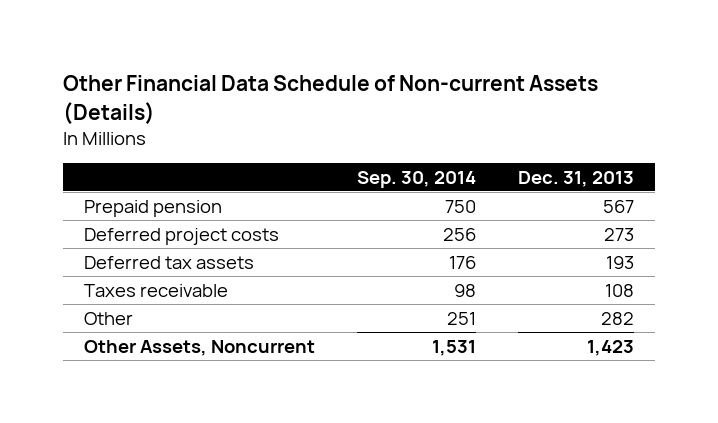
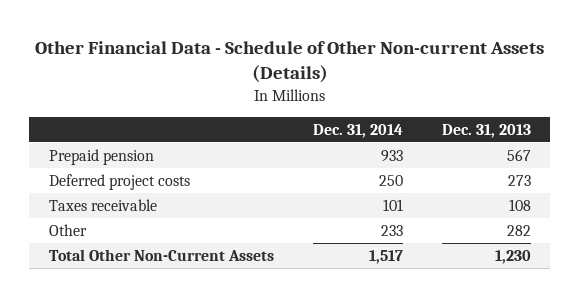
- Other Financial Data Schedule of Non-current Assets (Details)
+ Other Financial Data - Schedule of Other Non-current Assets (Details)
- | Sep. 30, 2014 | Dec. 31, 2013
+ | Dec. 31, 2014 | Dec. 31, 2013
- Deferred tax assets | 176 | 193
- Other Assets, Noncurrent | 1,531 | 1,423
+ Total Other Non-Current Assets | 1,517 | 1,230

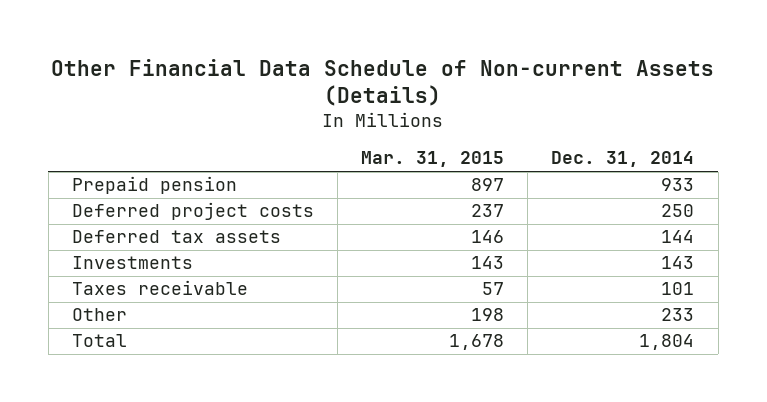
- Other Financial Data - Schedule of Other Non-current Assets (Details)
+ Other Financial Data Schedule of Non-current Assets (Details)
- | Dec. 31, 2014 | Dec. 31, 2013
+ | Mar. 31, 2015 | Dec. 31, 2014
+ Deferred tax assets | 146 | 144
+ Investments | 143 | 143
- Total Other Non-Current Assets | 1,517 | 1,230
+ Total | 1,678 | 1,804

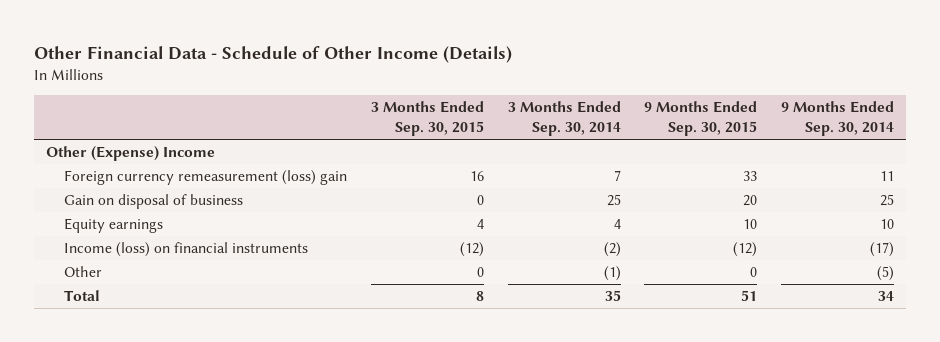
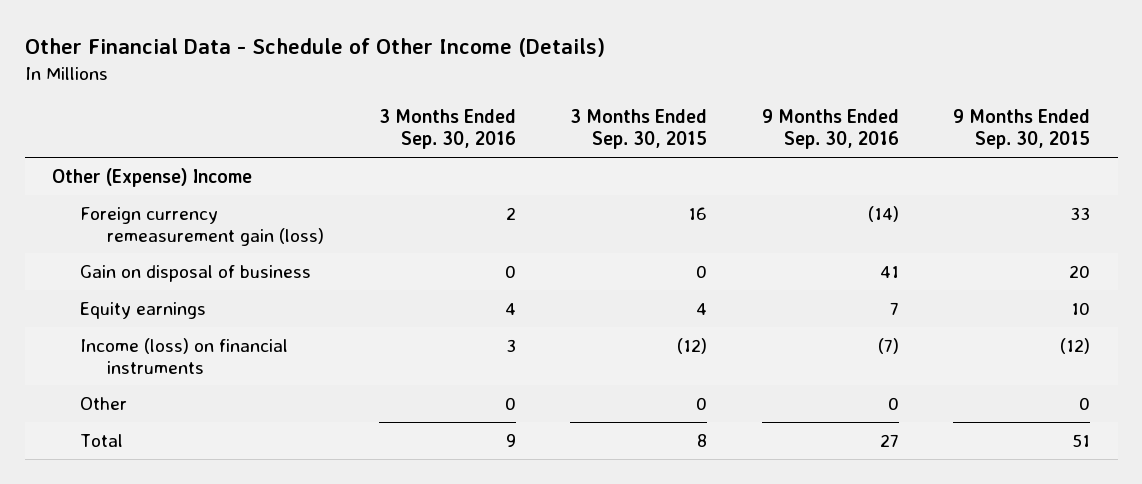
- | 3 Months Ended Sep. 30, 2015 | 3 Months Ended Sep. 30, 2014 | 9 Months Ended Sep. 30, 2015 | 9 Months Ended Sep. 30, 2014
+ | 3 Months Ended Sep. 30, 2016 | 3 Months Ended Sep. 30, 2015 | 9 Months Ended Sep. 30, 2016 | 9 Months Ended Sep. 30, 2015
- Foreign currency remeasurement (loss) gain | 16 | 7 | 33 | 11
+ Foreign currency remeasurement gain (loss) | 2 | 16 | (14) | 33

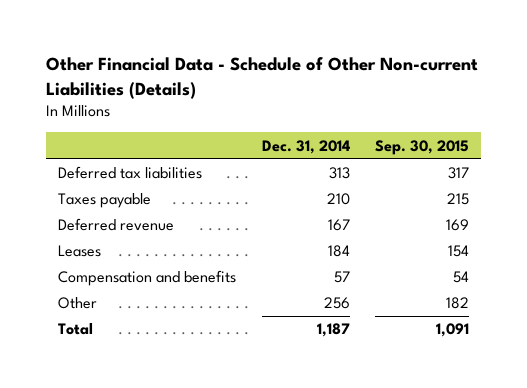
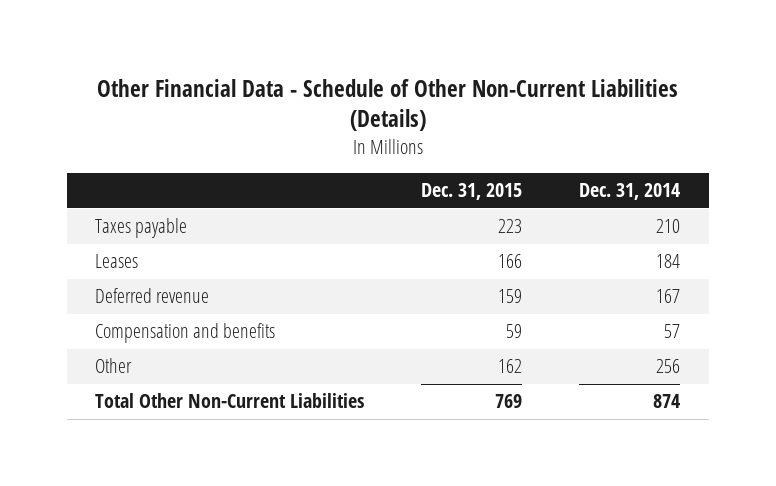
- Other Financial Data - Schedule of Other Non-current Liabilities (Details)
+ Other Financial Data - Schedule of Other Non-Current Liabilities (Details)
- | Dec. 31, 2014 | Sep. 30, 2015
+ | Dec. 31, 2015 | Dec. 31, 2014
- Deferred tax liabilities | 313 | 317
moved down: Deferred revenue | 159 | 167
- Total | 1,187 | 1,091
+ Total Other Non-Current Liabilities | 769 | 874

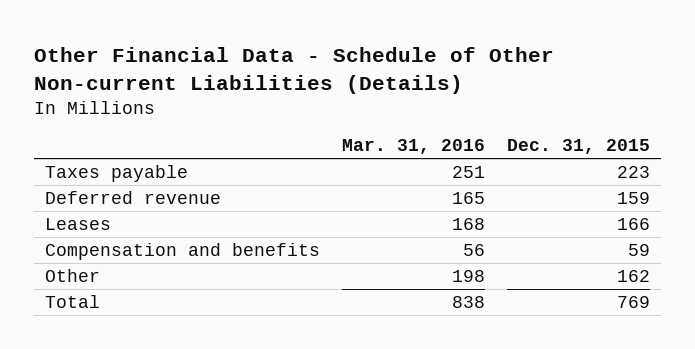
- Other Financial Data - Schedule of Other Non-Current Liabilities (Details)
+ Other Financial Data - Schedule of Other Non-current Liabilities (Details)
- | Dec. 31, 2015 | Dec. 31, 2014
+ | Mar. 31, 2016 | Dec. 31, 2015
moved down: Leases | 168 | 166
- Total Other Non-Current Liabilities | 769 | 874
+ Total | 838 | 769

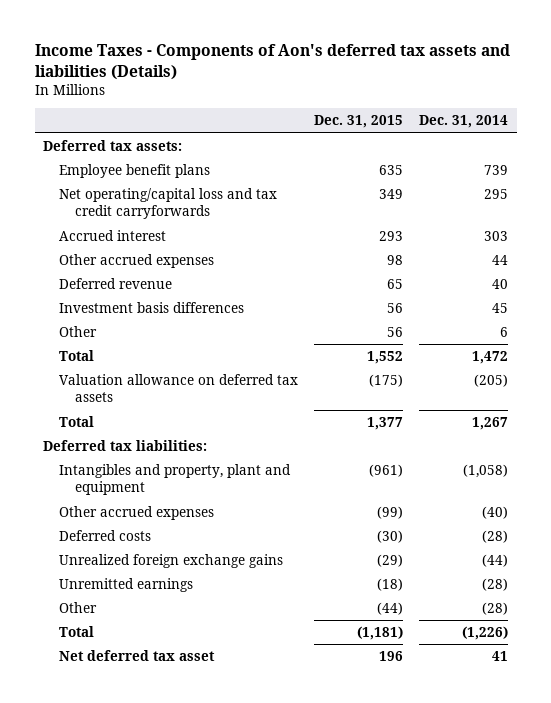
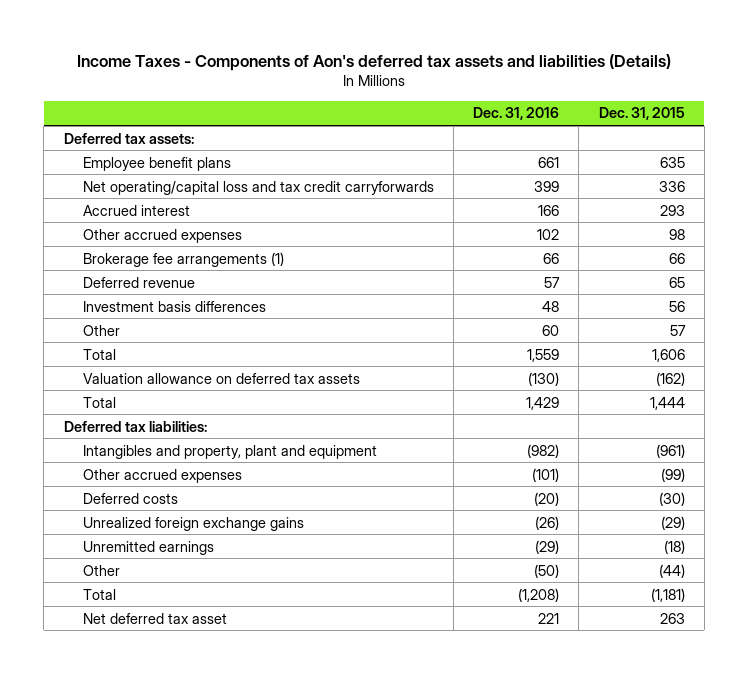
- | Dec. 31, 2015 | Dec. 31, 2014
+ | Dec. 31, 2016 | Dec. 31, 2015
- Net operating/capital loss and tax credit carryforwards | 349 | 295
+ Net operating/capital loss and tax credit carryforwards | 399 | 336
+ Brokerage fee arrangements (1) | 66 | 66
- Other | 56 | 6
- Total | 1,552 | 1,472
- Valuation allowance on deferred tax assets | (175) | (205)
- Total | 1,377 | 1,267
+ Other | 60 | 57
+ Total | 1,559 | 1,606
+ Valuation allowance on deferred tax assets | (130) | (162)
+ Total | 1,429 | 1,444
- Net deferred tax asset | 196 | 41
+ Net deferred tax asset | 221 | 263

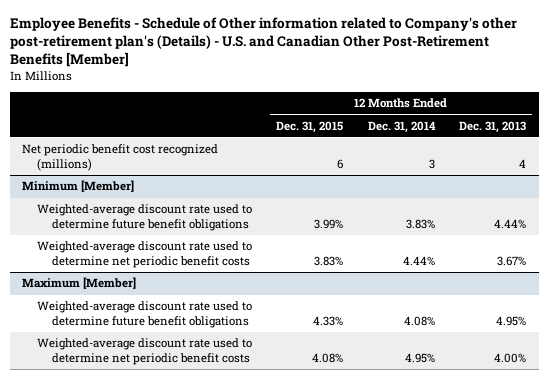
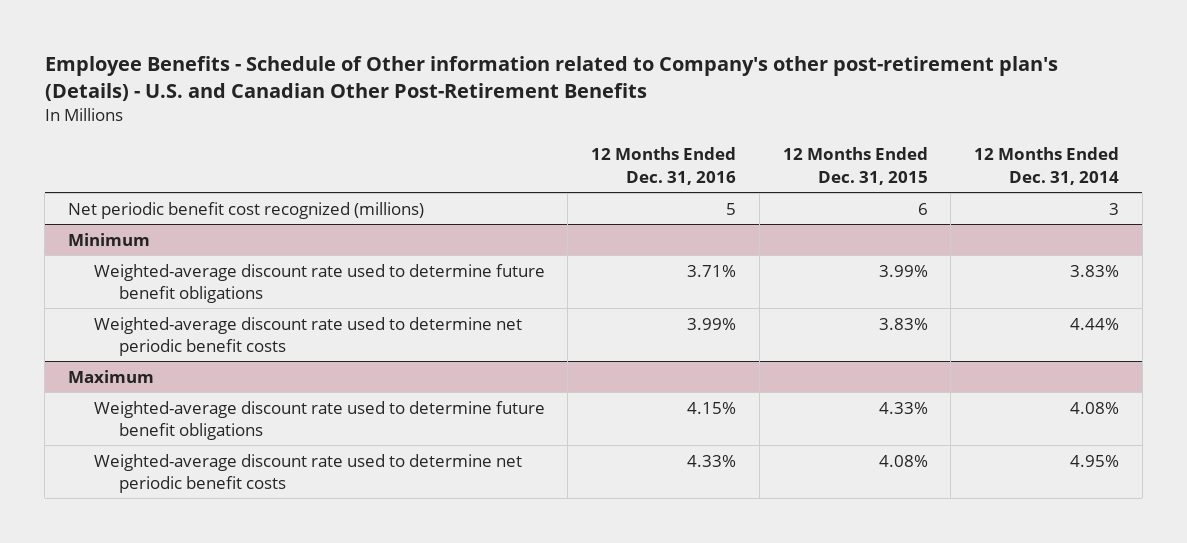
- Employee Benefits - Schedule of Other information related to Company's other post-retirement plan's (Details) - U.S. and Canadian Other Post-Retirement Benefits [Member]
+ Employee Benefits - Schedule of Other information related to Company's other post-retirement plan's (Details) - U.S. and Canadian Other Post-Retirement Benefits
- | 12 Months Ended Dec. 31, 2015 | 12 Months Ended Dec. 31, 2014 | 12 Months Ended Dec. 31, 2013
+ | 12 Months Ended Dec. 31, 2016 | 12 Months Ended Dec. 31, 2015 | 12 Months Ended Dec. 31, 2014
- Minimum [Member]
+ Minimum
- Maximum [Member]
+ Maximum

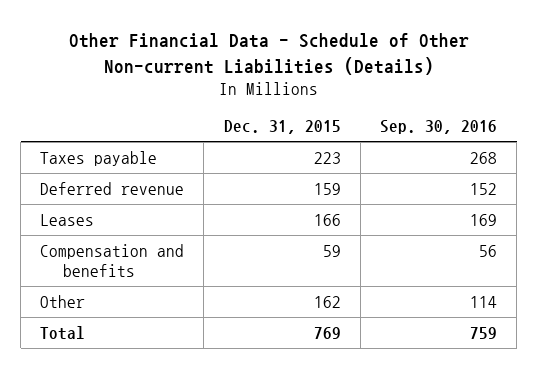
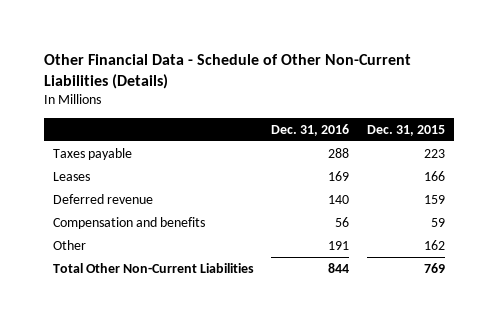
- Other Financial Data - Schedule of Other Non-current Liabilities (Details)
+ Other Financial Data - Schedule of Other Non-Current Liabilities (Details)
- | Dec. 31, 2015 | Sep. 30, 2016
+ | Dec. 31, 2016 | Dec. 31, 2015
moved down: Deferred revenue | 140 | 159
- Total | 769 | 759
+ Total Other Non-Current Liabilities | 844 | 769

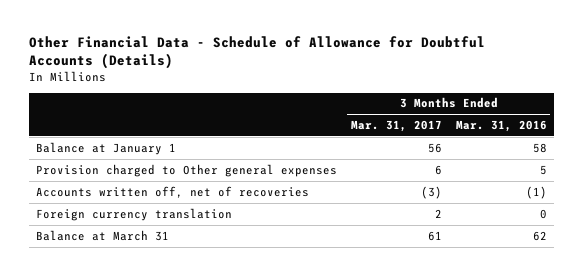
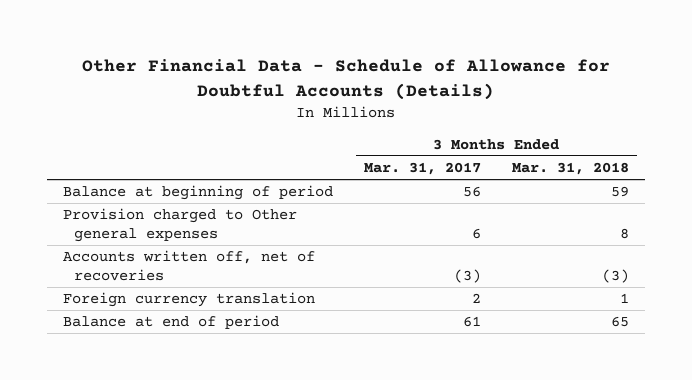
- | 3 Months Ended Mar. 31, 2017 | 3 Months Ended Mar. 31, 2016
+ | 3 Months Ended Mar. 31, 2017 | 3 Months Ended Mar. 31, 2018
- Balance at January 1 | 56 | 58
+ Balance at beginning of period | 56 | 59
- Balance at March 31 | 61 | 62
+ Balance at end of period | 61 | 65

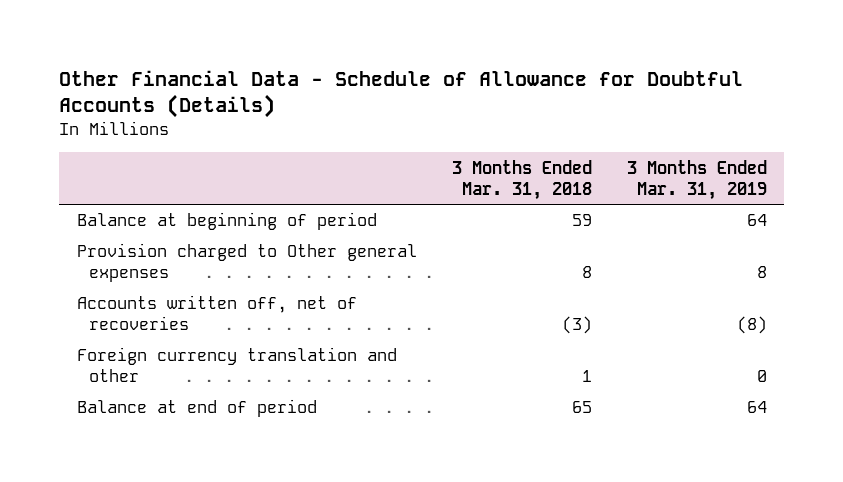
- | 3 Months Ended Mar. 31, 2017 | 3 Months Ended Mar. 31, 2018
+ | 3 Months Ended Mar. 31, 2018 | 3 Months Ended Mar. 31, 2019
- Foreign currency translation | 2 | 1
+ Foreign currency translation and other | 1 | 0

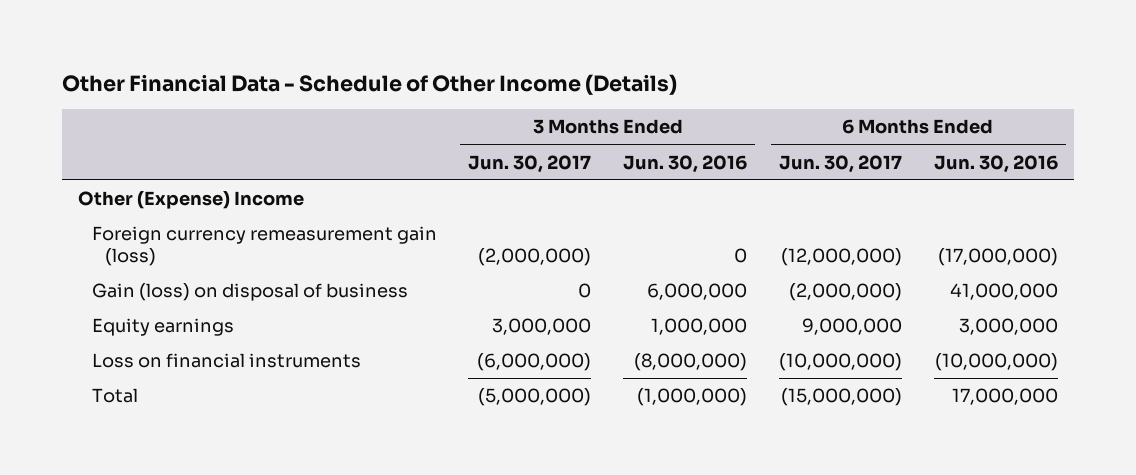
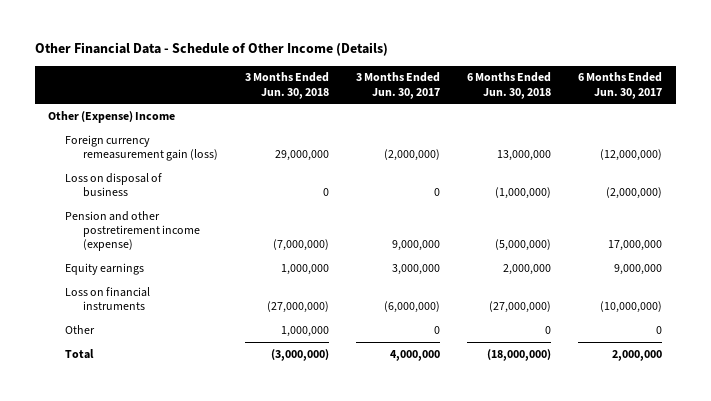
- | 3 Months Ended Jun. 30, 2017 | 3 Months Ended Jun. 30, 2016 | 6 Months Ended Jun. 30, 2017 | 6 Months Ended Jun. 30, 2016
+ | 3 Months Ended Jun. 30, 2018 | 3 Months Ended Jun. 30, 2017 | 6 Months Ended Jun. 30, 2018 | 6 Months Ended Jun. 30, 2017
- Gain (loss) on disposal of business | 0 | 6,000,000 | (2,000,000) | 41,000,000
+ Loss on disposal of business | 0 | 0 | (1,000,000) | (2,000,000)
+ Pension and other postretirement income (expense) | (7,000,000) | 9,000,000 | (5,000,000) | 17,000,000
- Total | (5,000,000) | (1,000,000) | (15,000,000) | 17,000,000
+ Other | 1,000,000 | 0 | 0 | 0
+ Total | (3,000,000) | 4,000,000 | (18,000,000) | 2,000,000

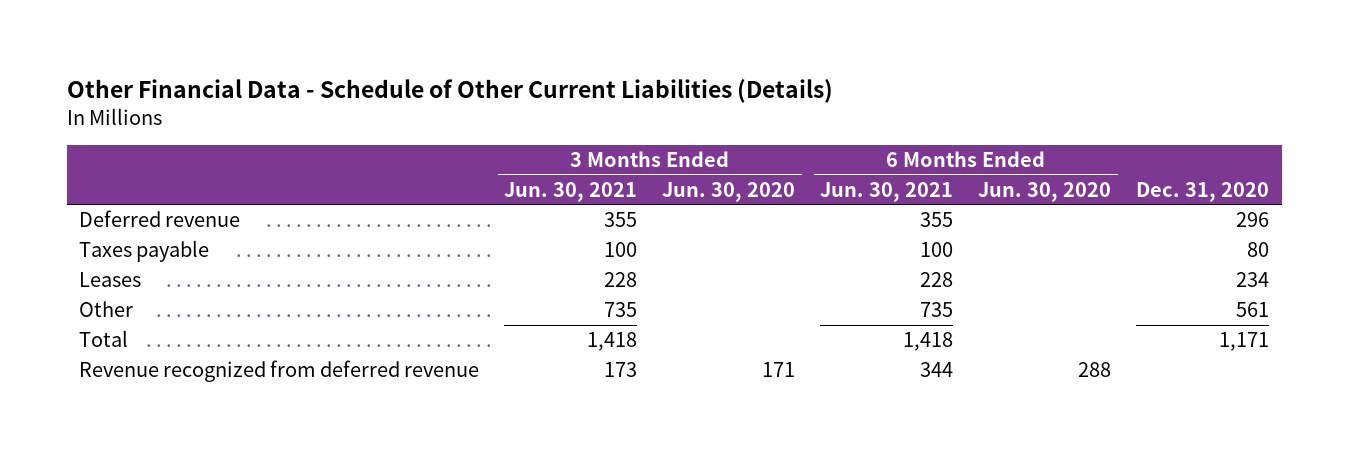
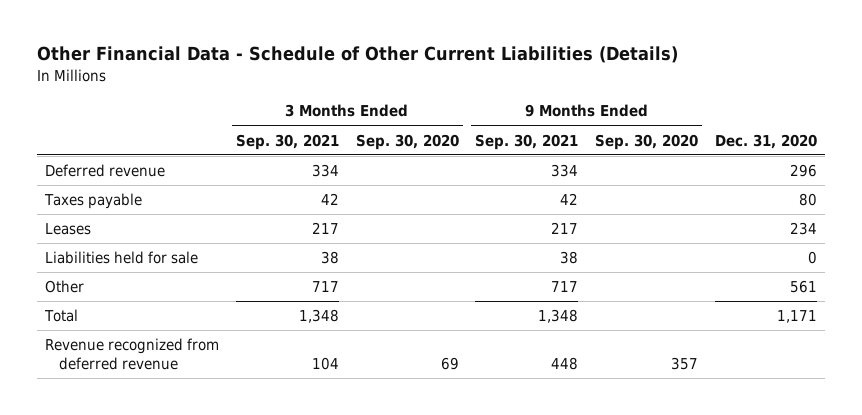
- | 3 Months Ended Jun. 30, 2021 | 3 Months Ended Jun. 30, 2020 | 6 Months Ended Jun. 30, 2021 | 6 Months Ended Jun. 30, 2020 | Dec. 31, 2020
+ | 3 Months Ended Sep. 30, 2021 | 3 Months Ended Sep. 30, 2020 | 9 Months Ended Sep. 30, 2021 | 9 Months Ended Sep. 30, 2020 | Dec. 31, 2020
+ Liabilities held for sale | 38 | | 38 | | 0

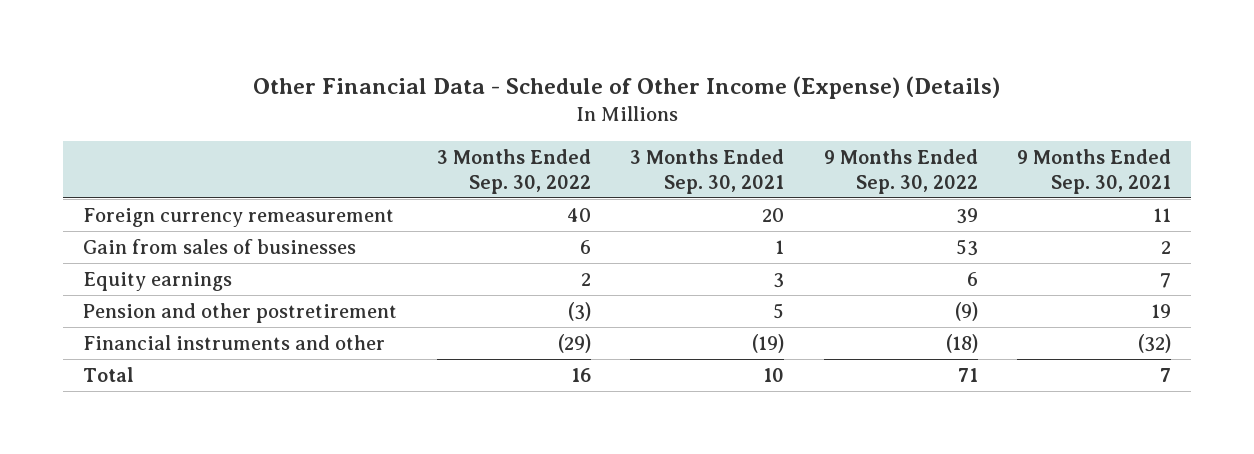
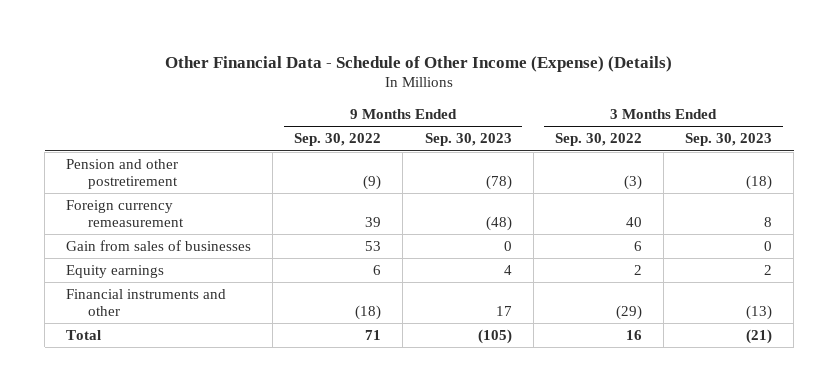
- | 3 Months Ended Sep. 30, 2022 | 3 Months Ended Sep. 30, 2021 | 9 Months Ended Sep. 30, 2022 | 9 Months Ended Sep. 30, 2021
+ | 9 Months Ended Sep. 30, 2022 | 9 Months Ended Sep. 30, 2023 | 3 Months Ended Sep. 30, 2022 | 3 Months Ended Sep. 30, 2023
moved up: Pension and other postretirement | (9) | (78) | (3) | (18)

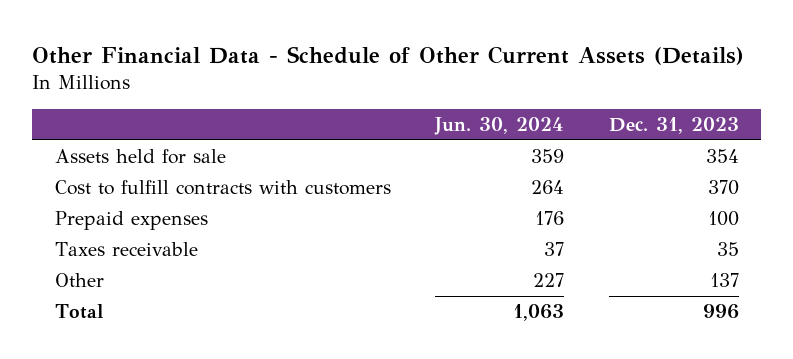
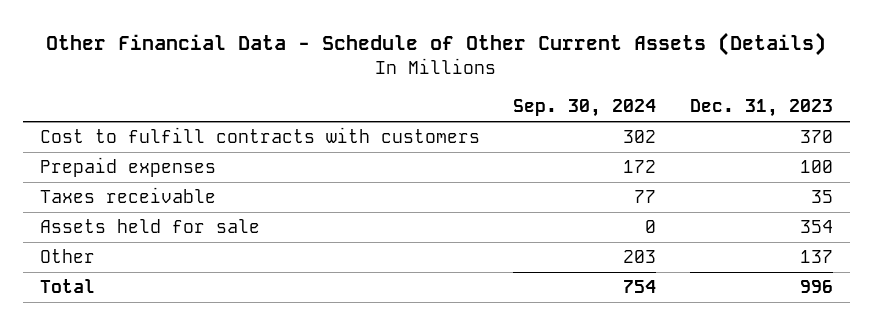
- | Jun. 30, 2024 | Dec. 31, 2023
+ | Sep. 30, 2024 | Dec. 31, 2023
moved down: Assets held for sale | 0 | 354

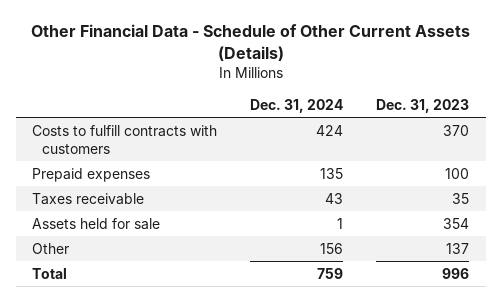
- | Sep. 30, 2024 | Dec. 31, 2023
+ | Dec. 31, 2024 | Dec. 31, 2023
- Cost to fulfill contracts with customers | 302 | 370
+ Costs to fulfill contracts with customers | 424 | 370

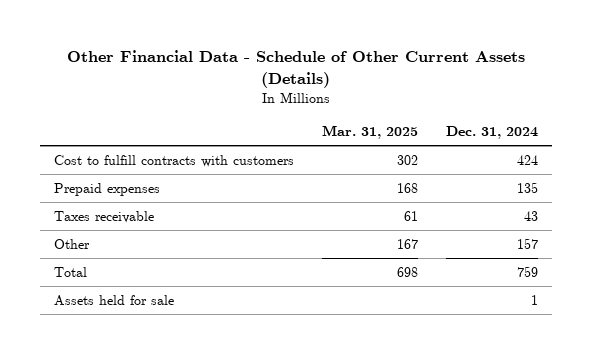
- | Dec. 31, 2024 | Dec. 31, 2023
+ | Mar. 31, 2025 | Dec. 31, 2024
- Costs to fulfill contracts with customers | 424 | 370
+ Cost to fulfill contracts with customers | 302 | 424
- Other | 156 | 137
+ Other | 167 | 157
moved down: Assets held for sale | | 1

